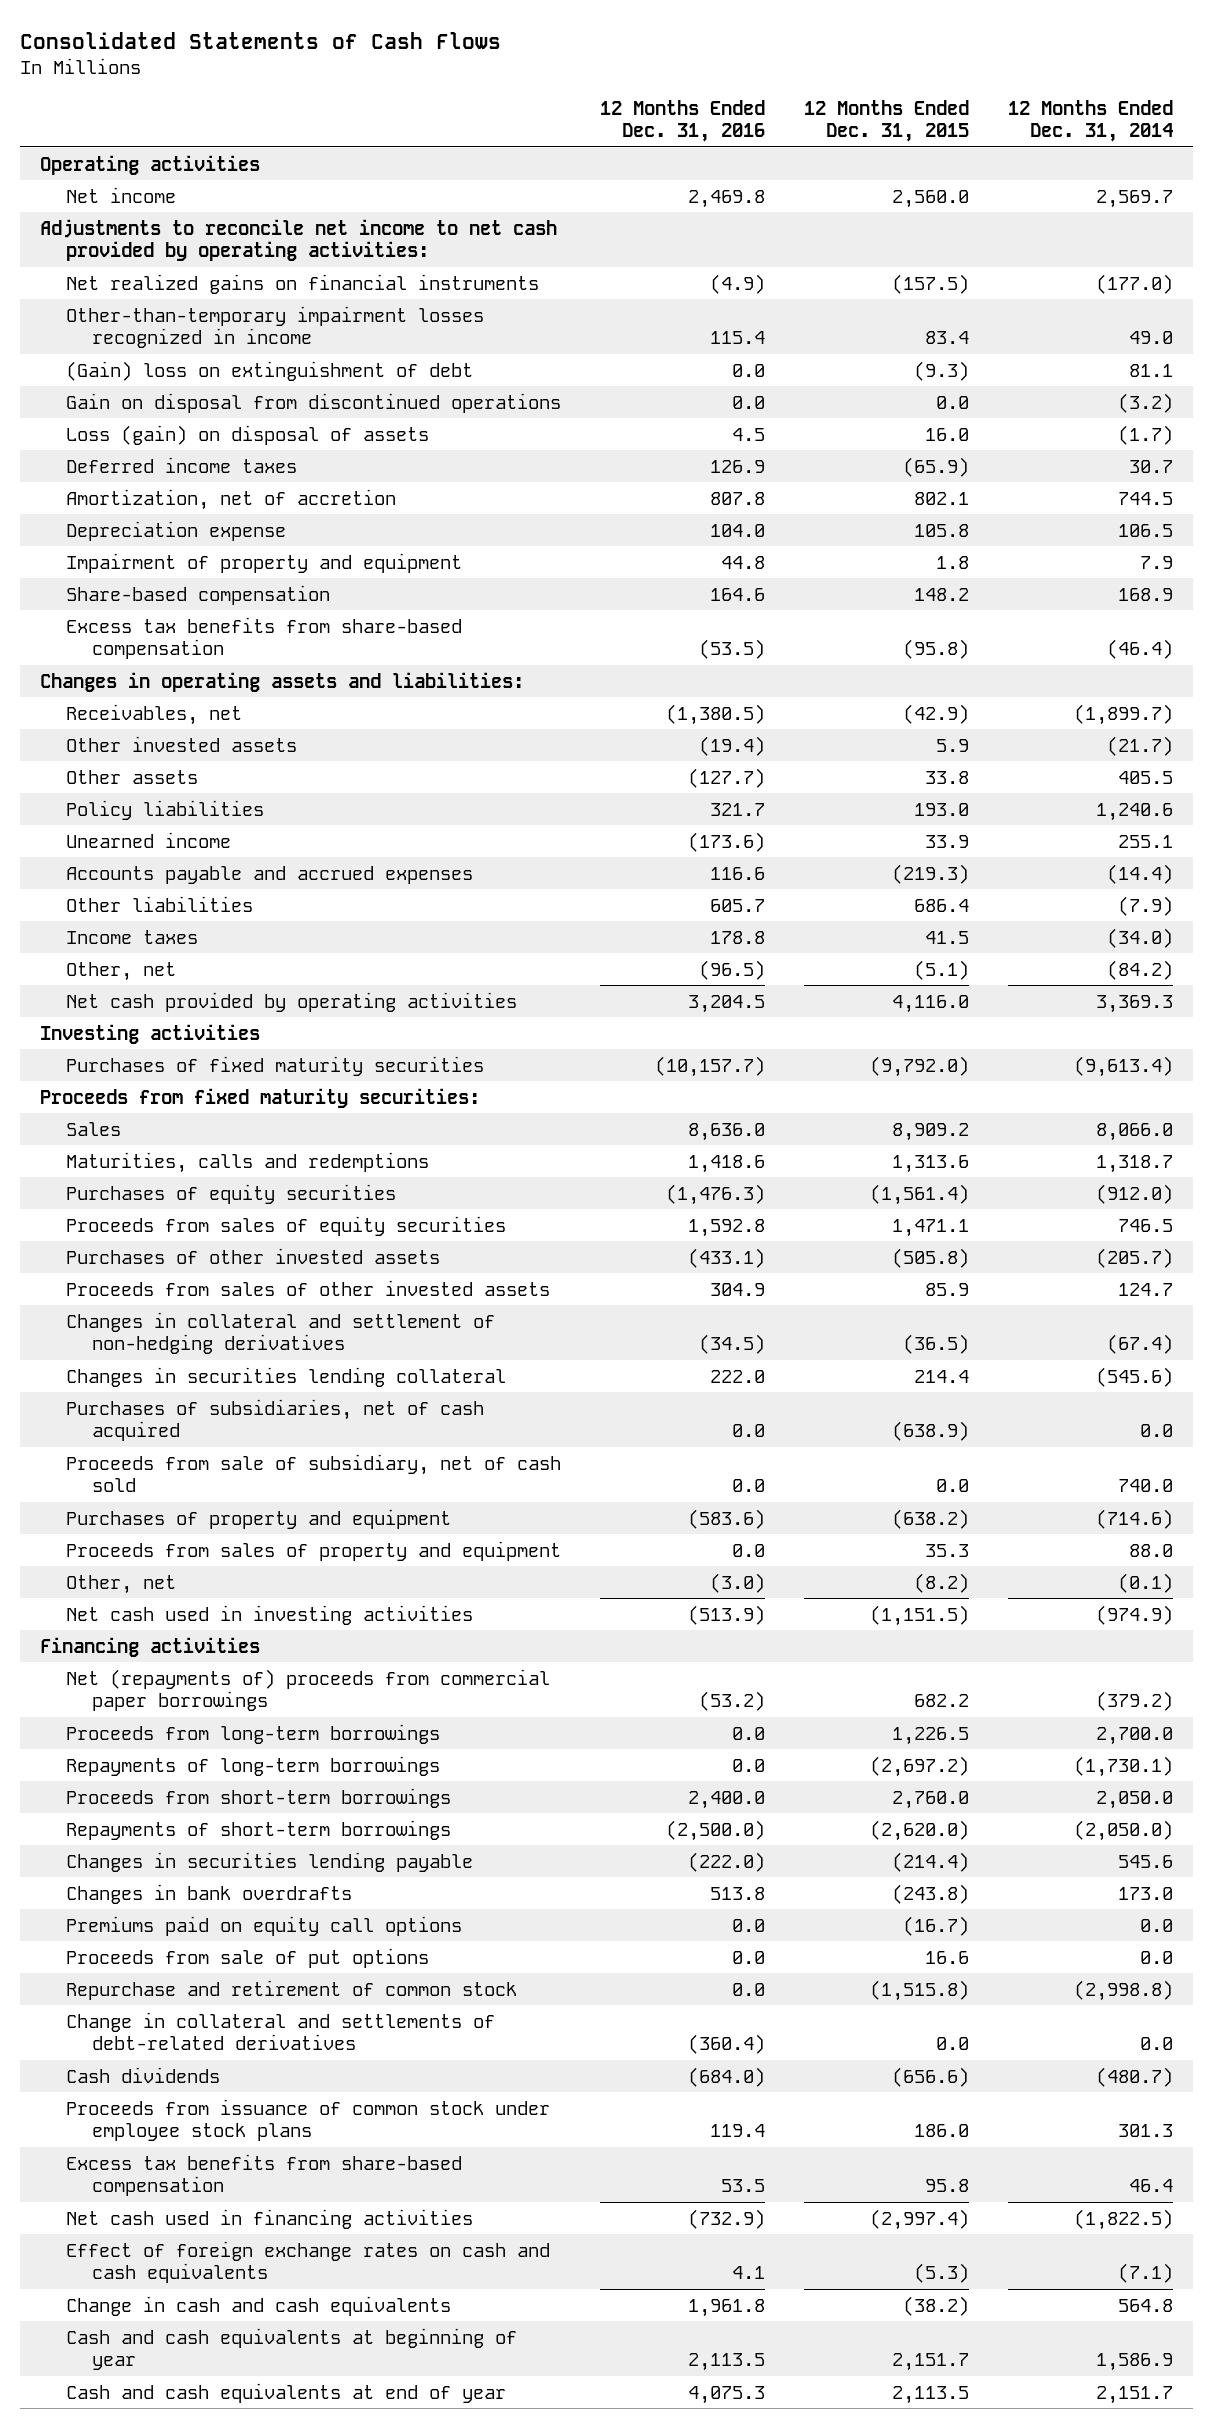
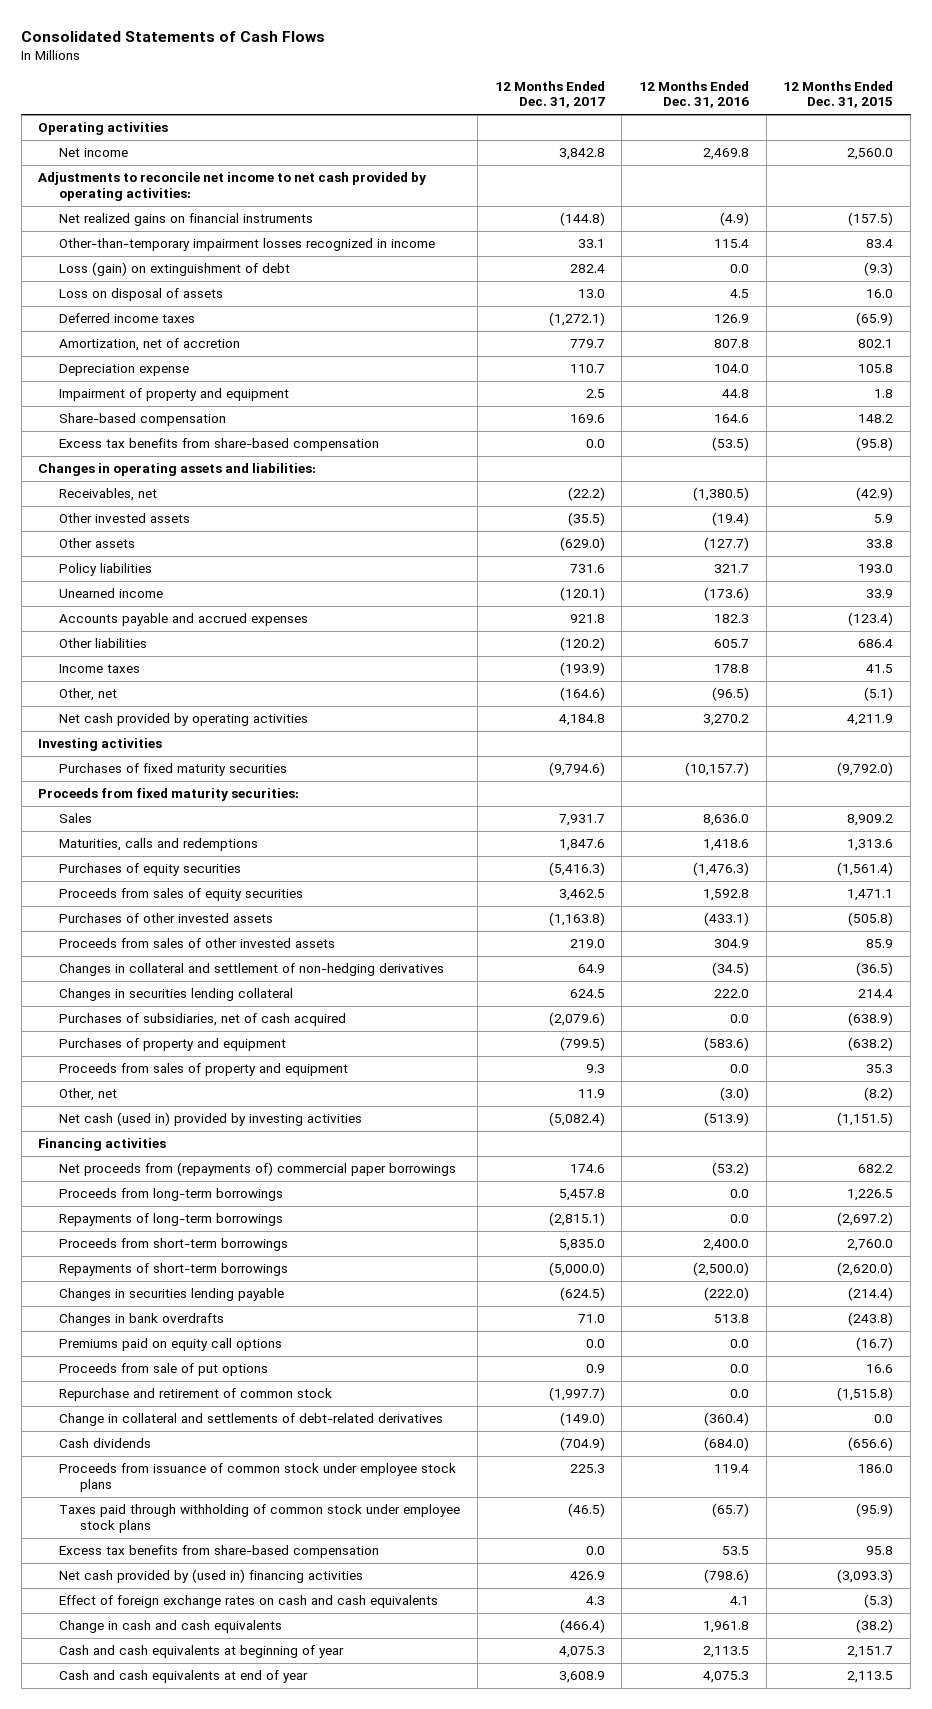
- | 12 Months Ended Dec. 31, 2016 | 12 Months Ended Dec. 31, 2015 | 12 Months Ended Dec. 31, 2014
+ | 12 Months Ended Dec. 31, 2017 | 12 Months Ended Dec. 31, 2016 | 12 Months Ended Dec. 31, 2015
- (Gain) loss on extinguishment of debt | 0.0 | (9.3) | 81.1
- Gain on disposal from discontinued operations | 0.0 | 0.0 | (3.2)
- Loss (gain) on disposal of assets | 4.5 | 16.0 | (1.7)
+ Loss (gain) on extinguishment of debt | 282.4 | 0.0 | (9.3)
+ Loss on disposal of assets | 13.0 | 4.5 | 16.0
- Accounts payable and accrued expenses | 116.6 | (219.3) | (14.4)
+ Accounts payable and accrued expenses | 921.8 | 182.3 | (123.4)
- Net cash provided by operating activities | 3,204.5 | 4,116.0 | 3,369.3
+ Net cash provided by operating activities | 4,184.8 | 3,270.2 | 4,211.9
- Proceeds from sale of subsidiary, net of cash sold | 0.0 | 0.0 | 740.0
- Net cash used in investing activities | (513.9) | (1,151.5) | (974.9)
+ Net cash (used in) provided by investing activities | (5,082.4) | (513.9) | (1,151.5)
- Net (repayments of) proceeds from commercial paper borrowings | (53.2) | 682.2 | (379.2)
+ Net proceeds from (repayments of) commercial paper borrowings | 174.6 | (53.2) | 682.2
+ Taxes paid through withholding of common stock under employee stock plans | (46.5) | (65.7) | (95.9)
- Net cash used in financing activities | (732.9) | (2,997.4) | (1,822.5)
+ Net cash provided by (used in) financing activities | 426.9 | (798.6) | (3,093.3)

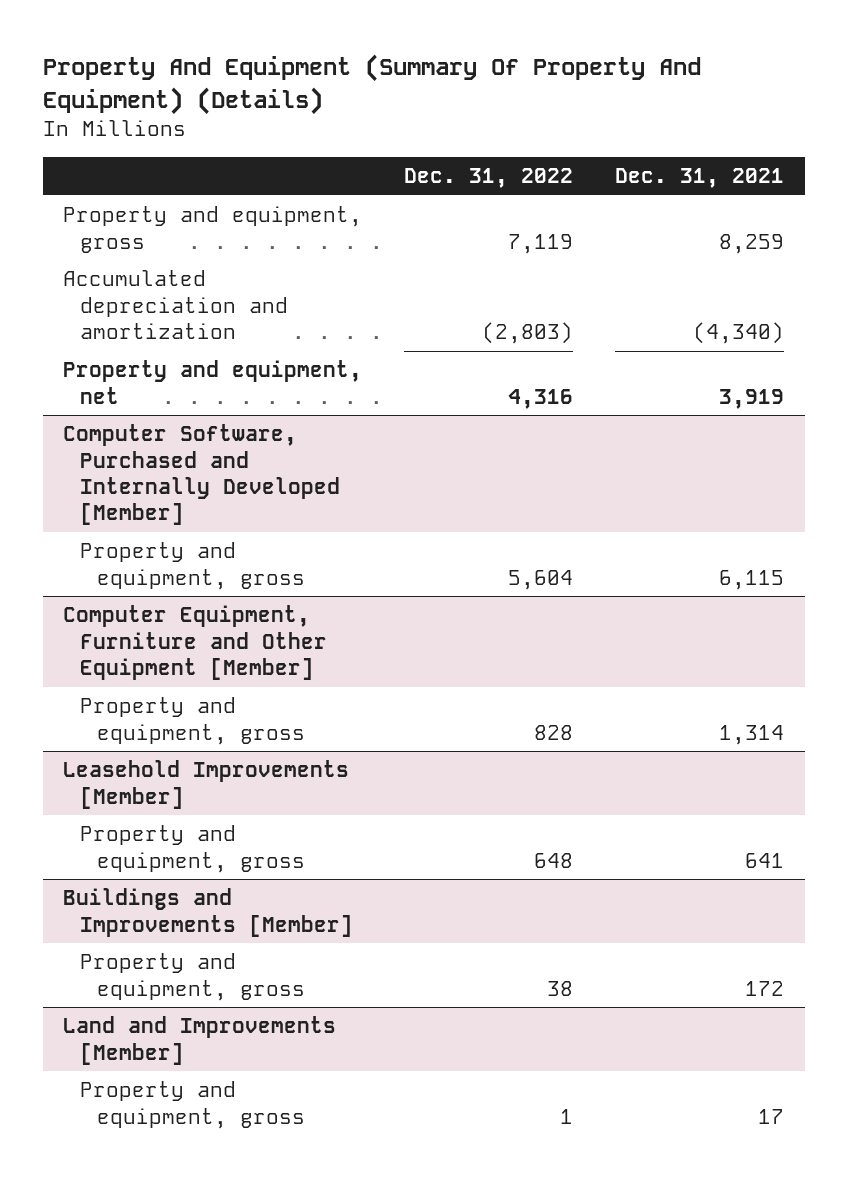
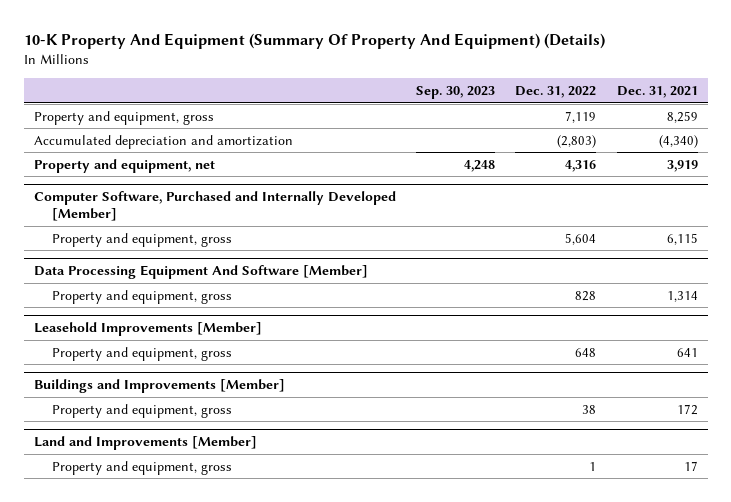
- Property And Equipment (Summary Of Property And Equipment) (Details)
+ 10-K Property And Equipment (Summary Of Property And Equipment) (Details)
- | Dec. 31, 2022 | Dec. 31, 2021
+ | Sep. 30, 2023 | Dec. 31, 2022 | Dec. 31, 2021
- Computer Equipment, Furniture and Other Equipment [Member]
+ Data Processing Equipment And Software [Member]

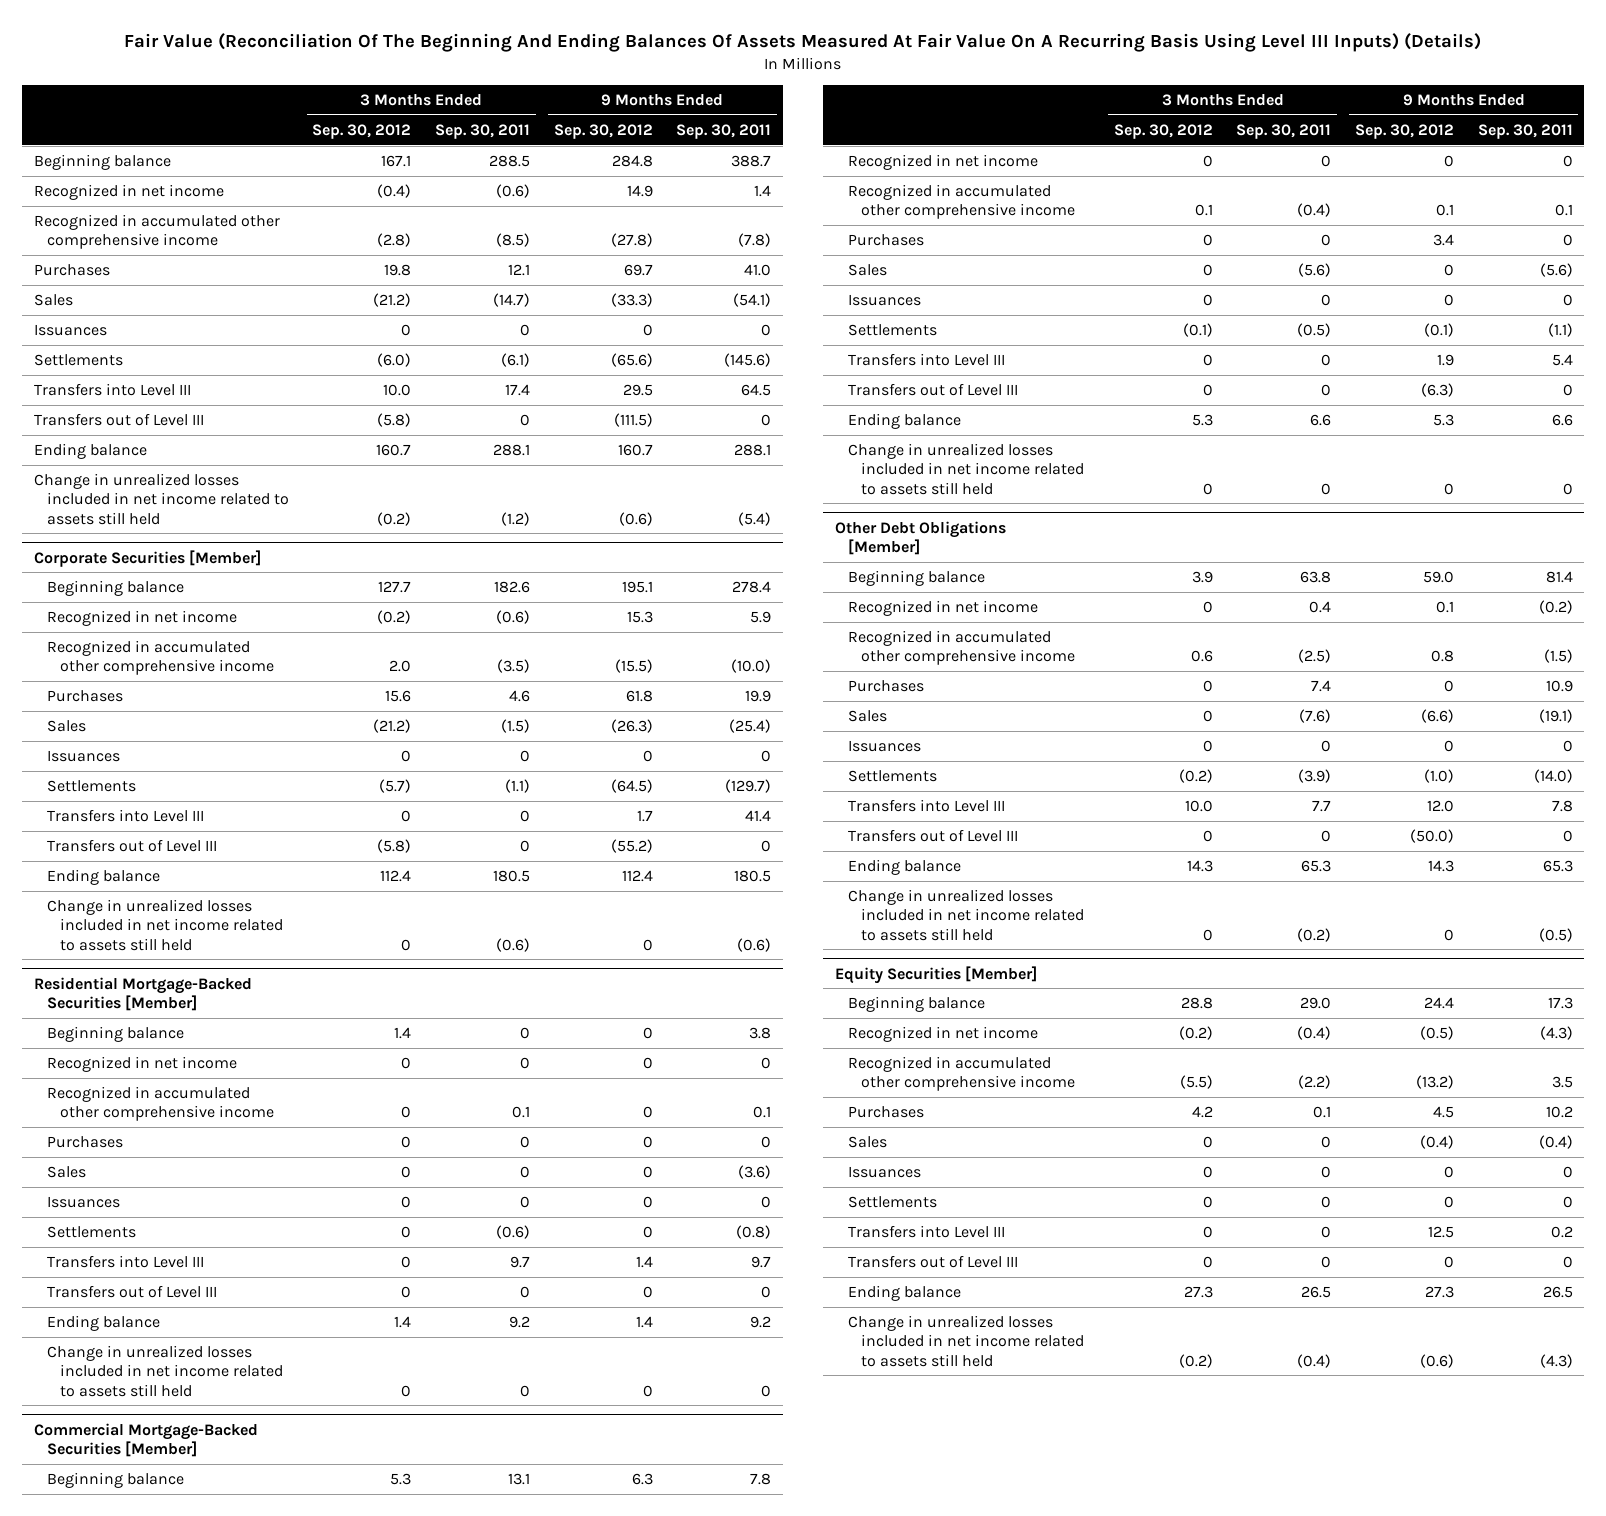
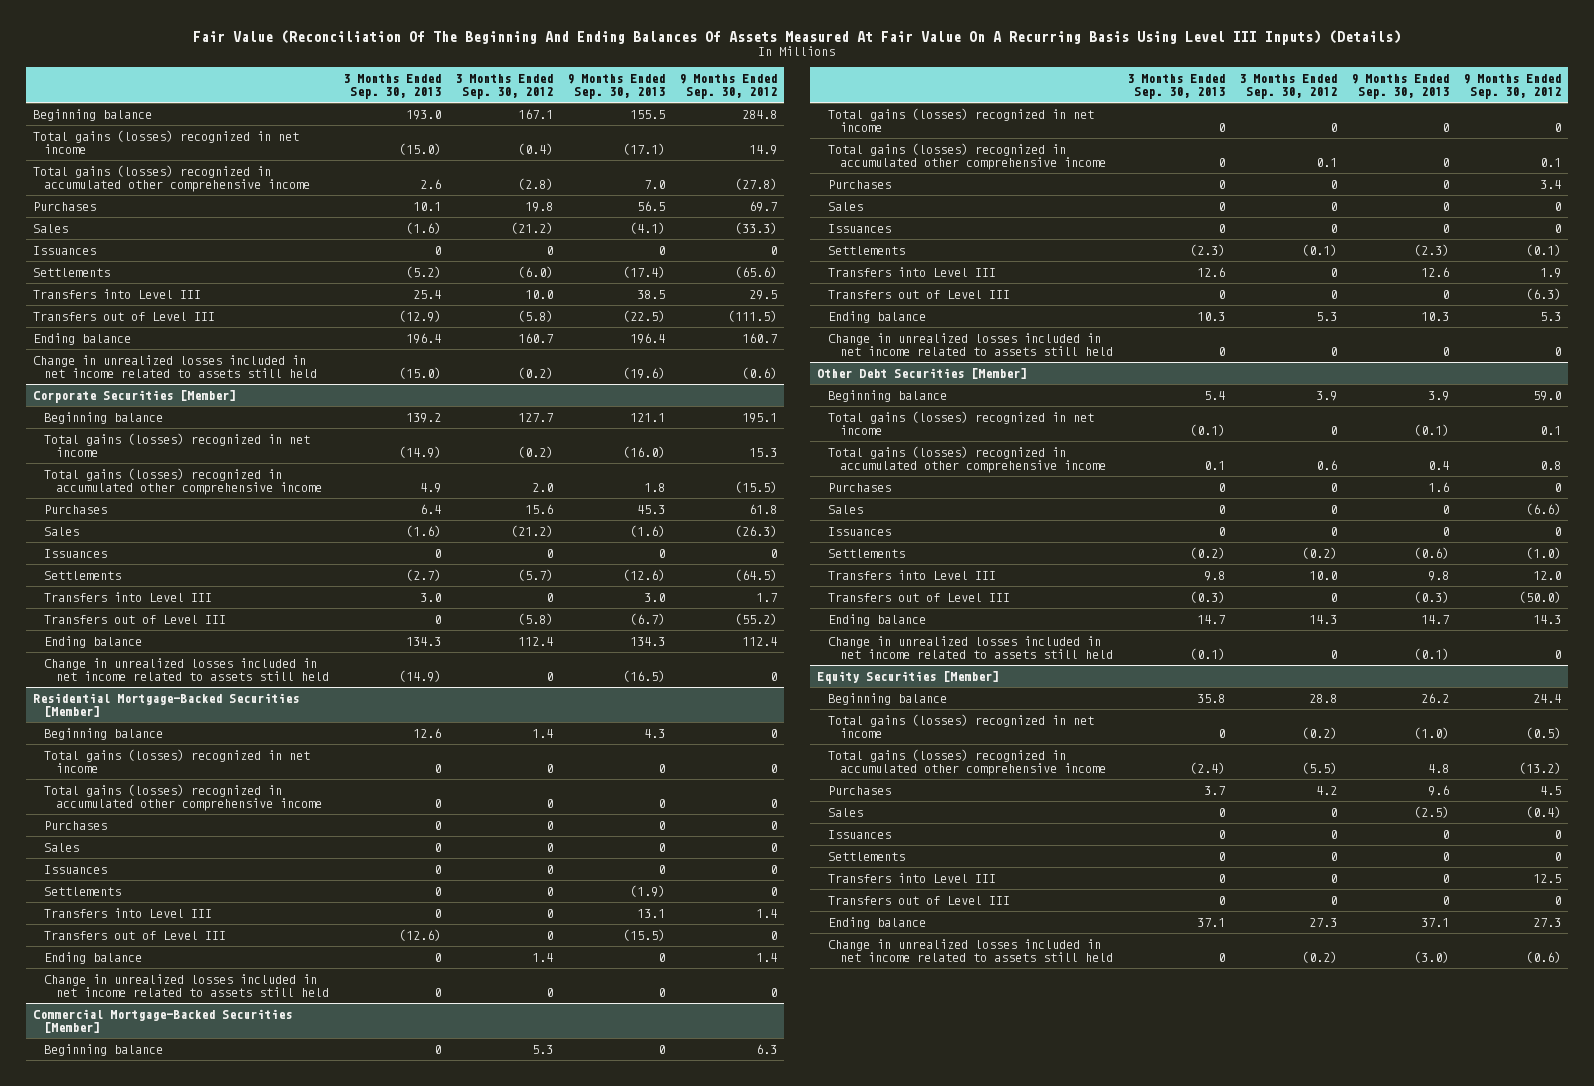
- | 3 Months Ended Sep. 30, 2012 | 3 Months Ended Sep. 30, 2011 | 9 Months Ended Sep. 30, 2012 | 9 Months Ended Sep. 30, 2011
+ | 3 Months Ended Sep. 30, 2013 | 3 Months Ended Sep. 30, 2012 | 9 Months Ended Sep. 30, 2013 | 9 Months Ended Sep. 30, 2012
- Recognized in net income | (0.4) | (0.6) | 14.9 | 1.4
- Recognized in accumulated other comprehensive income | (2.8) | (8.5) | (27.8) | (7.8)
+ Total gains (losses) recognized in net income | (15.0) | (0.4) | (17.1) | 14.9
+ Total gains (losses) recognized in accumulated other comprehensive income | 2.6 | (2.8) | 7.0 | (27.8)
@ Corporate Securities [Member]
- Recognized in net income | (0.2) | (0.6) | 15.3 | 5.9
- Recognized in accumulated other comprehensive income | 2.0 | (3.5) | (15.5) | (10.0)
+ Total gains (losses) recognized in net income | (14.9) | (0.2) | (16.0) | 15.3
+ Total gains (losses) recognized in accumulated other comprehensive income | 4.9 | 2.0 | 1.8 | (15.5)
@ Residential Mortgage-Backed Securities [Member]
- Recognized in net income | 0 | 0 | 0 | 0
- Recognized in accumulated other comprehensive income | 0 | 0.1 | 0 | 0.1
+ Total gains (losses) recognized in net income | 0 | 0 | 0 | 0
+ Total gains (losses) recognized in accumulated other comprehensive income | 0 | 0 | 0 | 0
@ Commercial Mortgage-Backed Securities [Member]
- Recognized in net income | 0 | 0 | 0 | 0
- Recognized in accumulated other comprehensive income | 0.1 | (0.4) | 0.1 | 0.1
+ Total gains (losses) recognized in net income | 0 | 0 | 0 | 0
+ Total gains (losses) recognized in accumulated other comprehensive income | 0 | 0.1 | 0 | 0.1
- Other Debt Obligations [Member]
+ Other Debt Securities [Member]
- Recognized in net income | 0 | 0.4 | 0.1 | (0.2)
- Recognized in accumulated other comprehensive income | 0.6 | (2.5) | 0.8 | (1.5)
+ Total gains (losses) recognized in net income | (0.1) | 0 | (0.1) | 0.1
+ Total gains (losses) recognized in accumulated other comprehensive income | 0.1 | 0.6 | 0.4 | 0.8
@ Equity Securities [Member]
- Recognized in net income | (0.2) | (0.4) | (0.5) | (4.3)
- Recognized in accumulated other comprehensive income | (5.5) | (2.2) | (13.2) | 3.5
+ Total gains (losses) recognized in net income | 0 | (0.2) | (1.0) | (0.5)
+ Total gains (losses) recognized in accumulated other comprehensive income | (2.4) | (5.5) | 4.8 | (13.2)

